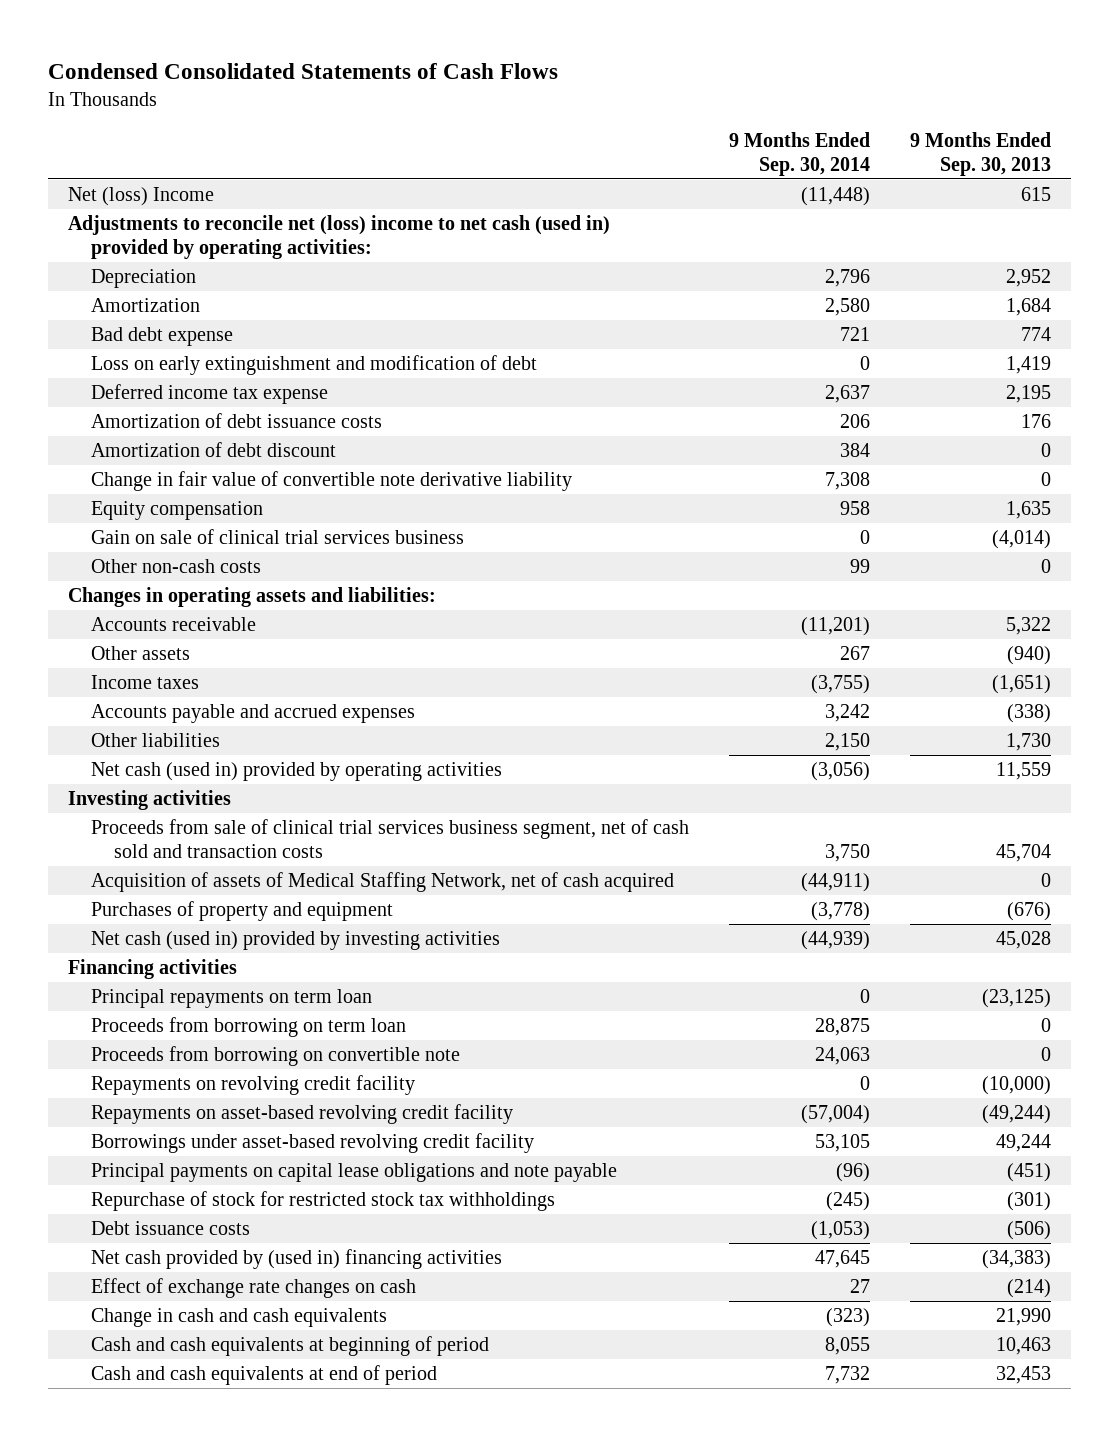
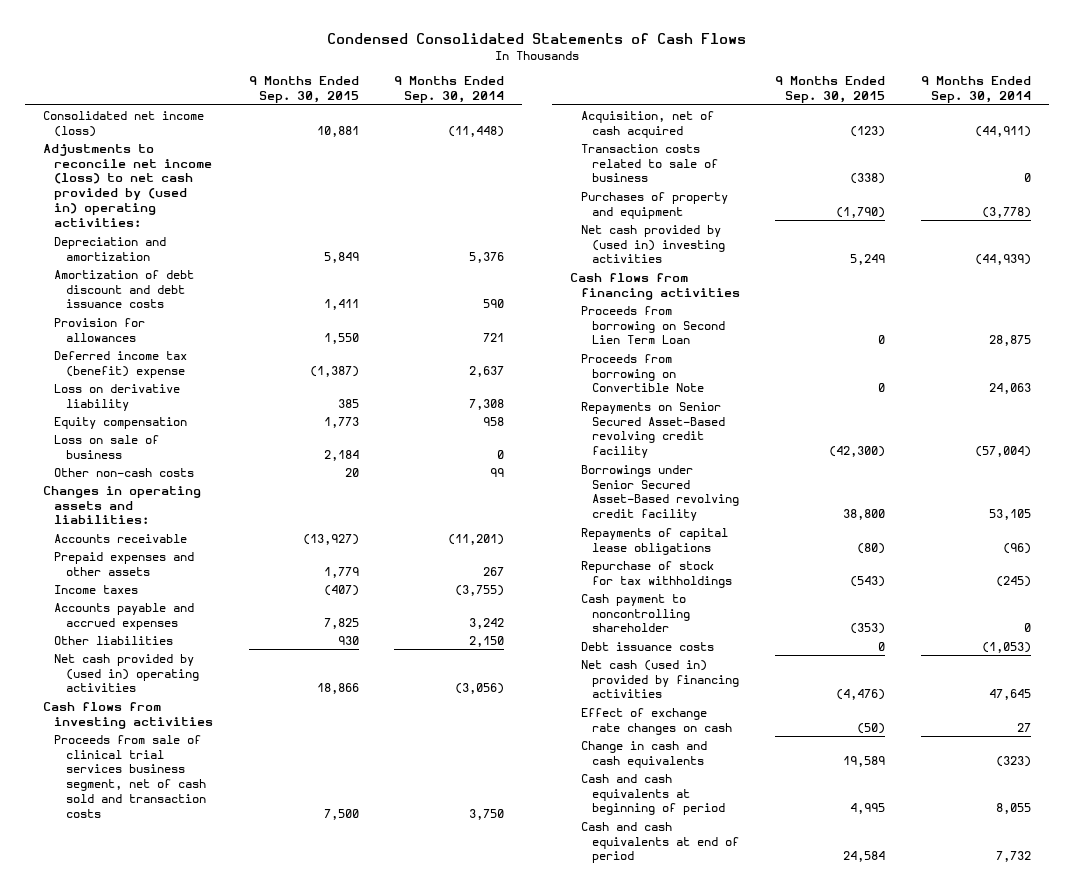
- | 9 Months Ended Sep. 30, 2014 | 9 Months Ended Sep. 30, 2013
+ | 9 Months Ended Sep. 30, 2015 | 9 Months Ended Sep. 30, 2014
- Net (loss) Income | (11,448) | 615
- Adjustments to reconcile net (loss) income to net cash (used in) provided by operating activities:
- Depreciation | 2,796 | 2,952
- Amortization | 2,580 | 1,684
- Bad debt expense | 721 | 774
- Loss on early extinguishment and modification of debt | 0 | 1,419
- Deferred income tax expense | 2,637 | 2,195
- Amortization of debt issuance costs | 206 | 176
- Amortization of debt discount | 384 | 0
- Change in fair value of convertible note derivative liability | 7,308 | 0
+ Consolidated net income (loss) | 10,881 | (11,448)
+ Adjustments to reconcile net income (loss) to net cash provided by (used in) operating activities:
+ Depreciation and amortization | 5,849 | 5,376
+ Amortization of debt discount and debt issuance costs | 1,411 | 590
+ Provision for allowances | 1,550 | 721
+ Deferred income tax (benefit) expense | (1,387) | 2,637
+ Loss on derivative liability | 385 | 7,308
- Gain on sale of clinical trial services business | 0 | (4,014)
+ Loss on sale of business | 2,184 | 0
- Other assets | 267 | (940)
+ Prepaid expenses and other assets | 1,779 | 267
- Net cash (used in) provided by operating activities | (3,056) | 11,559
- Investing activities
+ Net cash provided by (used in) operating activities | 18,866 | (3,056)
+ Cash flows from investing activities
- Acquisition of assets of Medical Staffing Network, net of cash acquired | (44,911) | 0
+ Acquisition, net of cash acquired | (123) | (44,911)
+ Transaction costs related to sale of business | (338) | 0
- Net cash (used in) provided by investing activities | (44,939) | 45,028
- Financing activities
- Principal repayments on term loan | 0 | (23,125)
- Proceeds from borrowing on term loan | 28,875 | 0
- Proceeds from borrowing on convertible note | 24,063 | 0
- Repayments on revolving credit facility | 0 | (10,000)
- Repayments on asset-based revolving credit facility | (57,004) | (49,244)
- Borrowings under asset-based revolving credit facility | 53,105 | 49,244
- Principal payments on capital lease obligations and note payable | (96) | (451)
- Repurchase of stock for restricted stock tax withholdings | (245) | (301)
+ Net cash provided by (used in) investing activities | 5,249 | (44,939)
+ Cash flows from financing activities
+ Proceeds from borrowing on Second Lien Term Loan | 0 | 28,875
+ Proceeds from borrowing on Convertible Note | 0 | 24,063
+ Repayments on Senior Secured Asset-Based revolving credit facility | (42,300) | (57,004)
+ Borrowings under Senior Secured Asset-Based revolving credit facility | 38,800 | 53,105
+ Repayments of capital lease obligations | (80) | (96)
+ Repurchase of stock for tax withholdings | (543) | (245)
+ Cash payment to noncontrolling shareholder | (353) | 0
- Net cash provided by (used in) financing activities | 47,645 | (34,383)
+ Net cash (used in) provided by financing activities | (4,476) | 47,645

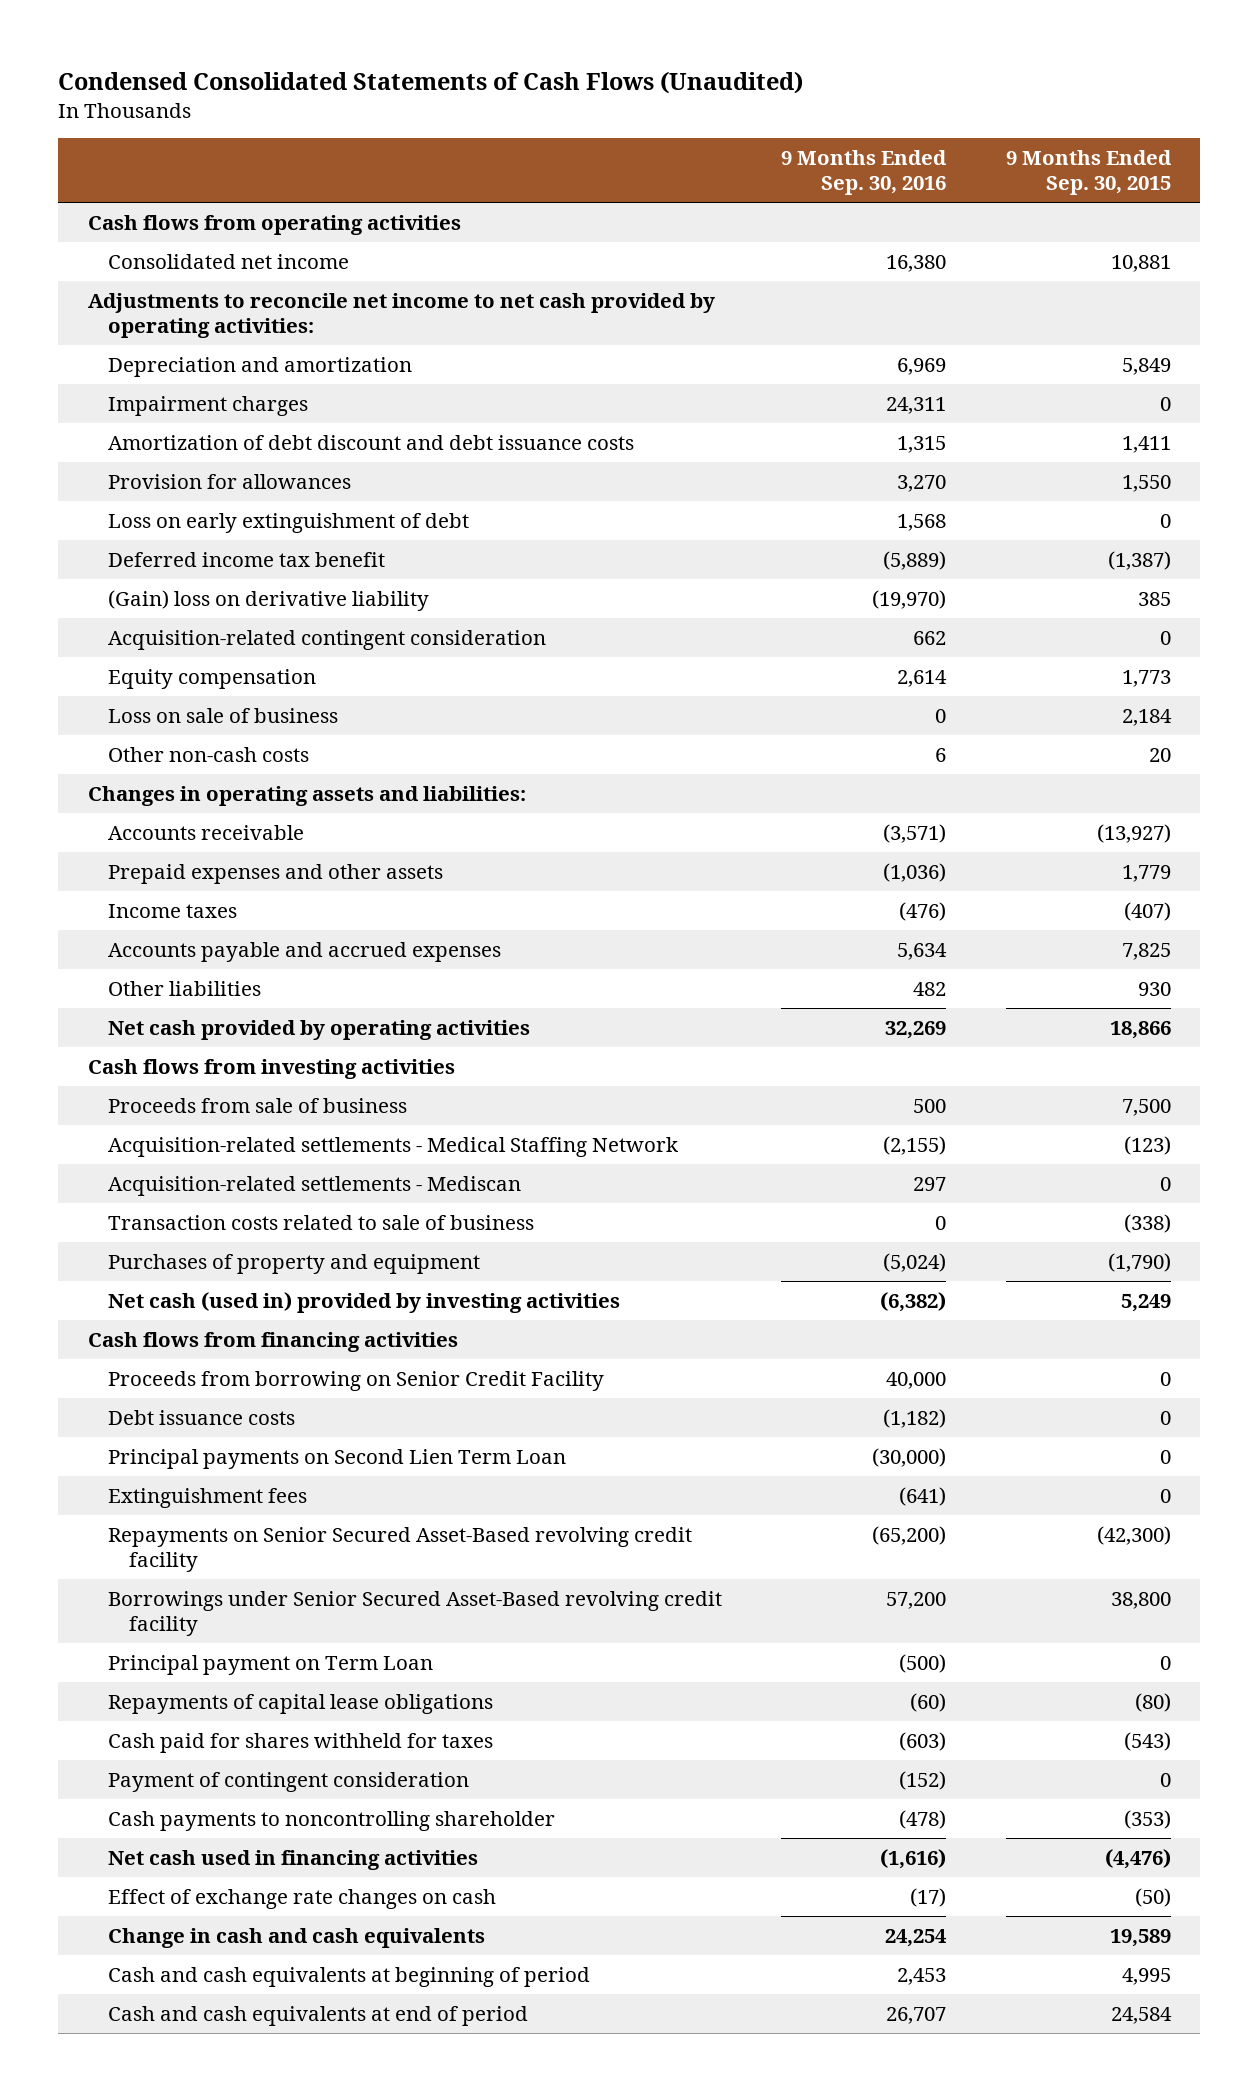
- Condensed Consolidated Statements of Cash Flows
+ Condensed Consolidated Statements of Cash Flows (Unaudited)
- | 9 Months Ended Sep. 30, 2015 | 9 Months Ended Sep. 30, 2014
+ | 9 Months Ended Sep. 30, 2016 | 9 Months Ended Sep. 30, 2015
- Consolidated net income (loss) | 10,881 | (11,448)
- Adjustments to reconcile net income (loss) to net cash provided by (used in) operating activities:
+ Cash flows from operating activities
+ Consolidated net income | 16,380 | 10,881
+ Adjustments to reconcile net income to net cash provided by operating activities:
+ Impairment charges | 24,311 | 0
- Deferred income tax (benefit) expense | (1,387) | 2,637
- Loss on derivative liability | 385 | 7,308
+ Loss on early extinguishment of debt | 1,568 | 0
+ Deferred income tax benefit | (5,889) | (1,387)
+ (Gain) loss on derivative liability | (19,970) | 385
+ Acquisition-related contingent consideration | 662 | 0
- Net cash provided by (used in) operating activities | 18,866 | (3,056)
+ Net cash provided by operating activities | 32,269 | 18,866
- Proceeds from sale of clinical trial services business segment, net of cash sold and transaction costs | 7,500 | 3,750
- Acquisition, net of cash acquired | (123) | (44,911)
+ Proceeds from sale of business | 500 | 7,500
+ Acquisition-related settlements - Medical Staffing Network | (2,155) | (123)
+ Acquisition-related settlements - Mediscan | 297 | 0
- Net cash provided by (used in) investing activities | 5,249 | (44,939)
+ Net cash (used in) provided by investing activities | (6,382) | 5,249
- Proceeds from borrowing on Second Lien Term Loan | 0 | 28,875
- Proceeds from borrowing on Convertible Note | 0 | 24,063
+ Proceeds from borrowing on Senior Credit Facility | 40,000 | 0
moved up: Debt issuance costs | (1,182) | 0
+ Principal payments on Second Lien Term Loan | (30,000) | 0
+ Extinguishment fees | (641) | 0
+ Principal payment on Term Loan | (500) | 0
- Repurchase of stock for tax withholdings | (543) | (245)
- Cash payment to noncontrolling shareholder | (353) | 0
- Net cash (used in) provided by financing activities | (4,476) | 47,645
+ Cash paid for shares withheld for taxes | (603) | (543)
+ Payment of contingent consideration | (152) | 0
+ Cash payments to noncontrolling shareholder | (478) | (353)
+ Net cash used in financing activities | (1,616) | (4,476)

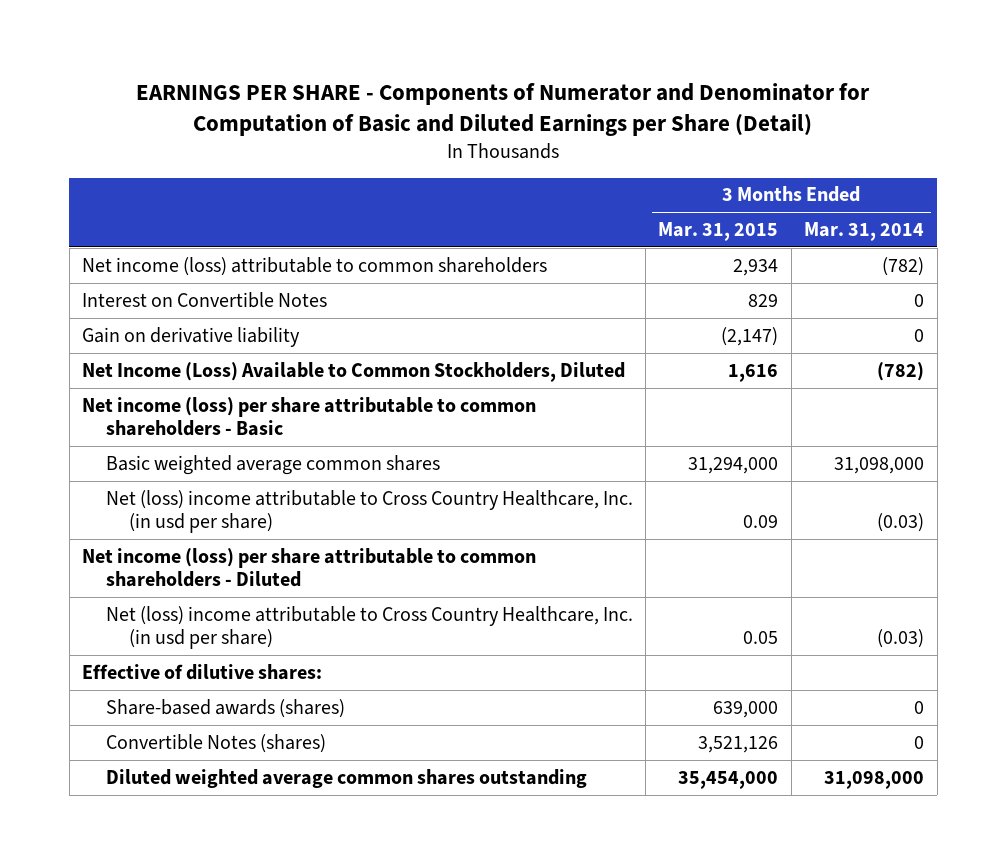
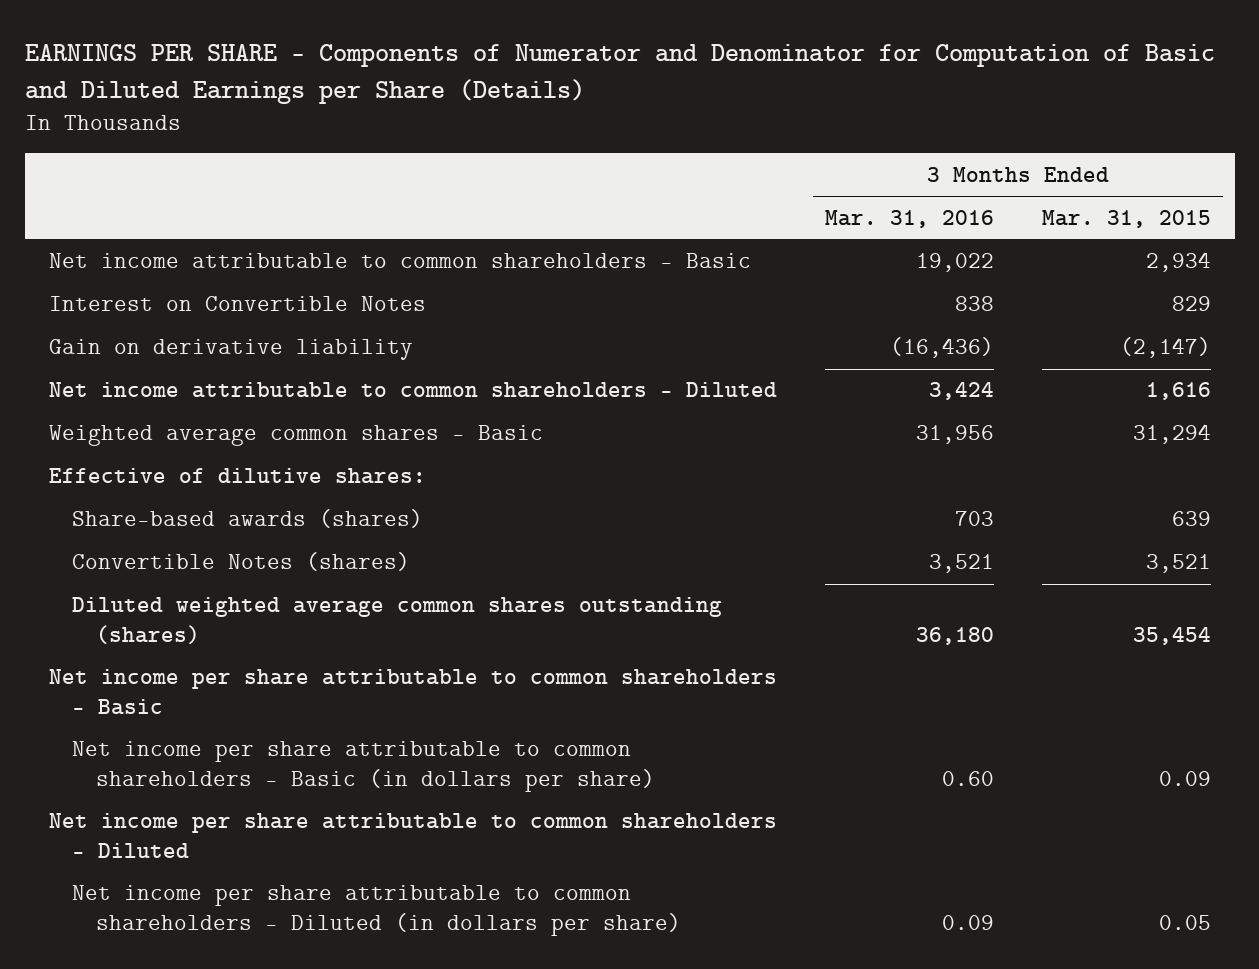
- EARNINGS PER SHARE - Components of Numerator and Denominator for Computation of Basic and Diluted Earnings per Share (Detail)
+ EARNINGS PER SHARE - Components of Numerator and Denominator for Computation of Basic and Diluted Earnings per Share (Details)
- | 3 Months Ended Mar. 31, 2015 | 3 Months Ended Mar. 31, 2014
+ | 3 Months Ended Mar. 31, 2016 | 3 Months Ended Mar. 31, 2015
- Net income (loss) attributable to common shareholders | 2,934 | (782)
+ Net income attributable to common shareholders - Basic | 19,022 | 2,934
- Net Income (Loss) Available to Common Stockholders, Diluted | 1,616 | (782)
- Net income (loss) per share attributable to common shareholders - Basic
- Basic weighted average common shares | 31,294,000 | 31,098,000
- Net (loss) income attributable to Cross Country Healthcare, Inc. (in usd per share) | 0.09 | (0.03)
- Net income (loss) per share attributable to common shareholders - Diluted
- Net (loss) income attributable to Cross Country Healthcare, Inc. (in usd per share) | 0.05 | (0.03)
+ Net income attributable to common shareholders - Diluted | 3,424 | 1,616
+ Weighted average common shares - Basic | 31,956 | 31,294
- Share-based awards (shares) | 639,000 | 0
- Convertible Notes (shares) | 3,521,126 | 0
- Diluted weighted average common shares outstanding | 35,454,000 | 31,098,000
+ Share-based awards (shares) | 703 | 639
+ Convertible Notes (shares) | 3,521 | 3,521
+ Diluted weighted average common shares outstanding (shares) | 36,180 | 35,454
+ Net income per share attributable to common shareholders - Basic
+ Net income per share attributable to common shareholders - Basic (in dollars per share) | 0.60 | 0.09
+ Net income per share attributable to common shareholders - Diluted
+ Net income per share attributable to common shareholders - Diluted (in dollars per share) | 0.09 | 0.05

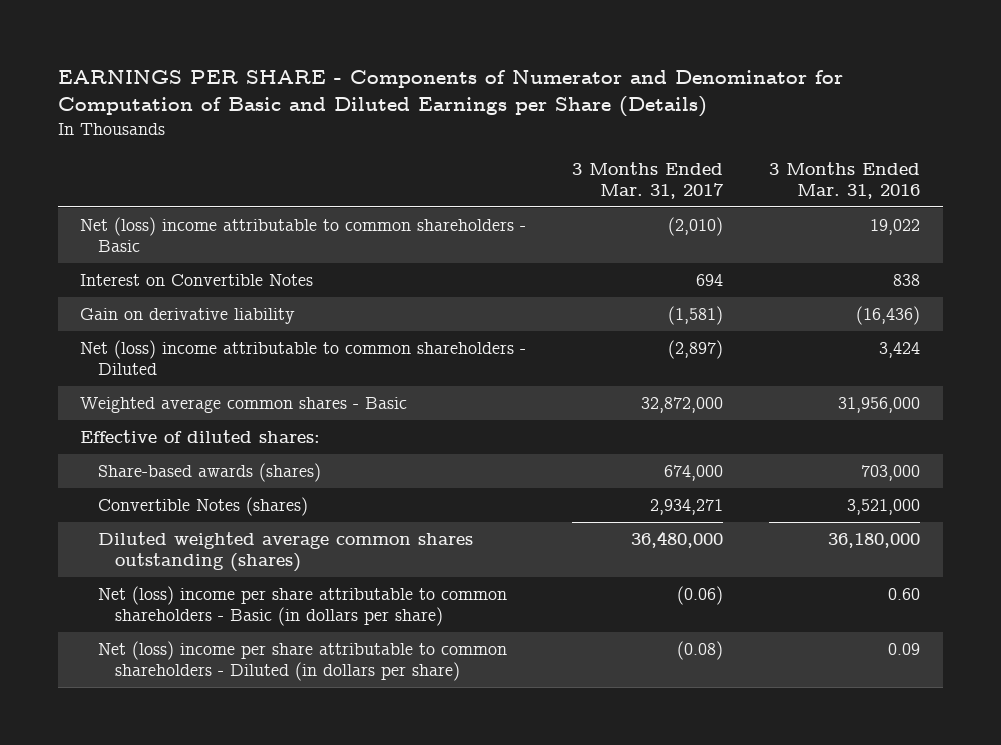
- | 3 Months Ended Mar. 31, 2016 | 3 Months Ended Mar. 31, 2015
+ | 3 Months Ended Mar. 31, 2017 | 3 Months Ended Mar. 31, 2016
- Net income attributable to common shareholders - Basic | 19,022 | 2,934
+ Net (loss) income attributable to common shareholders - Basic | (2,010) | 19,022
- Net income attributable to common shareholders - Diluted | 3,424 | 1,616
- Weighted average common shares - Basic | 31,956 | 31,294
- Effective of dilutive shares:
- Share-based awards (shares) | 703 | 639
- Convertible Notes (shares) | 3,521 | 3,521
- Diluted weighted average common shares outstanding (shares) | 36,180 | 35,454
- Net income per share attributable to common shareholders - Basic
- Net income per share attributable to common shareholders - Basic (in dollars per share) | 0.60 | 0.09
- Net income per share attributable to common shareholders - Diluted
- Net income per share attributable to common shareholders - Diluted (in dollars per share) | 0.09 | 0.05
+ Net (loss) income attributable to common shareholders - Diluted | (2,897) | 3,424
+ Weighted average common shares - Basic | 32,872,000 | 31,956,000
+ Effective of diluted shares:
+ Share-based awards (shares) | 674,000 | 703,000
+ Convertible Notes (shares) | 2,934,271 | 3,521,000
+ Diluted weighted average common shares outstanding (shares) | 36,480,000 | 36,180,000
+ Net (loss) income per share attributable to common shareholders - Basic (in dollars per share) | (0.06) | 0.60
+ Net (loss) income per share attributable to common shareholders - Diluted (in dollars per share) | (0.08) | 0.09

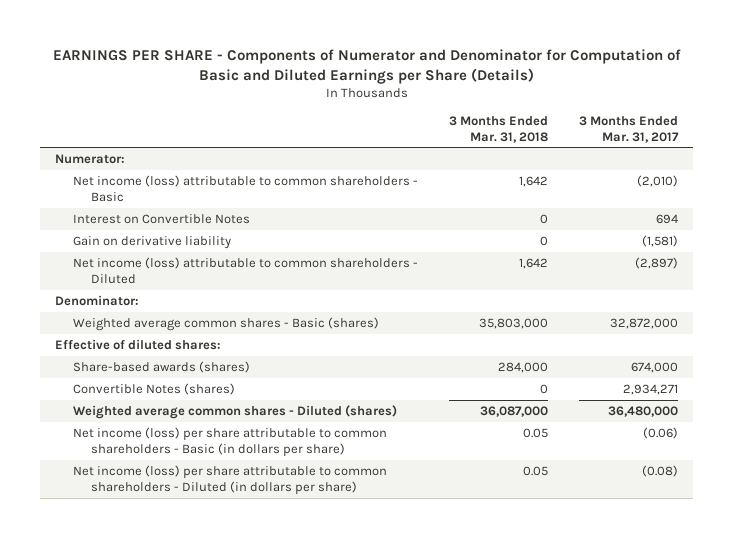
- | 3 Months Ended Mar. 31, 2017 | 3 Months Ended Mar. 31, 2016
+ | 3 Months Ended Mar. 31, 2018 | 3 Months Ended Mar. 31, 2017
- Net (loss) income attributable to common shareholders - Basic | (2,010) | 19,022
+ Numerator:
+ Net income (loss) attributable to common shareholders - Basic | 1,642 | (2,010)
- Net (loss) income attributable to common shareholders - Diluted | (2,897) | 3,424
- Weighted average common shares - Basic | 32,872,000 | 31,956,000
+ Net income (loss) attributable to common shareholders - Diluted | 1,642 | (2,897)
+ Denominator:
+ Weighted average common shares - Basic (shares) | 35,803,000 | 32,872,000
- Diluted weighted average common shares outstanding (shares) | 36,480,000 | 36,180,000
- Net (loss) income per share attributable to common shareholders - Basic (in dollars per share) | (0.06) | 0.60
- Net (loss) income per share attributable to common shareholders - Diluted (in dollars per share) | (0.08) | 0.09
+ Weighted average common shares - Diluted (shares) | 36,087,000 | 36,480,000
+ Net income (loss) per share attributable to common shareholders - Basic (in dollars per share) | 0.05 | (0.06)
+ Net income (loss) per share attributable to common shareholders - Diluted (in dollars per share) | 0.05 | (0.08)

